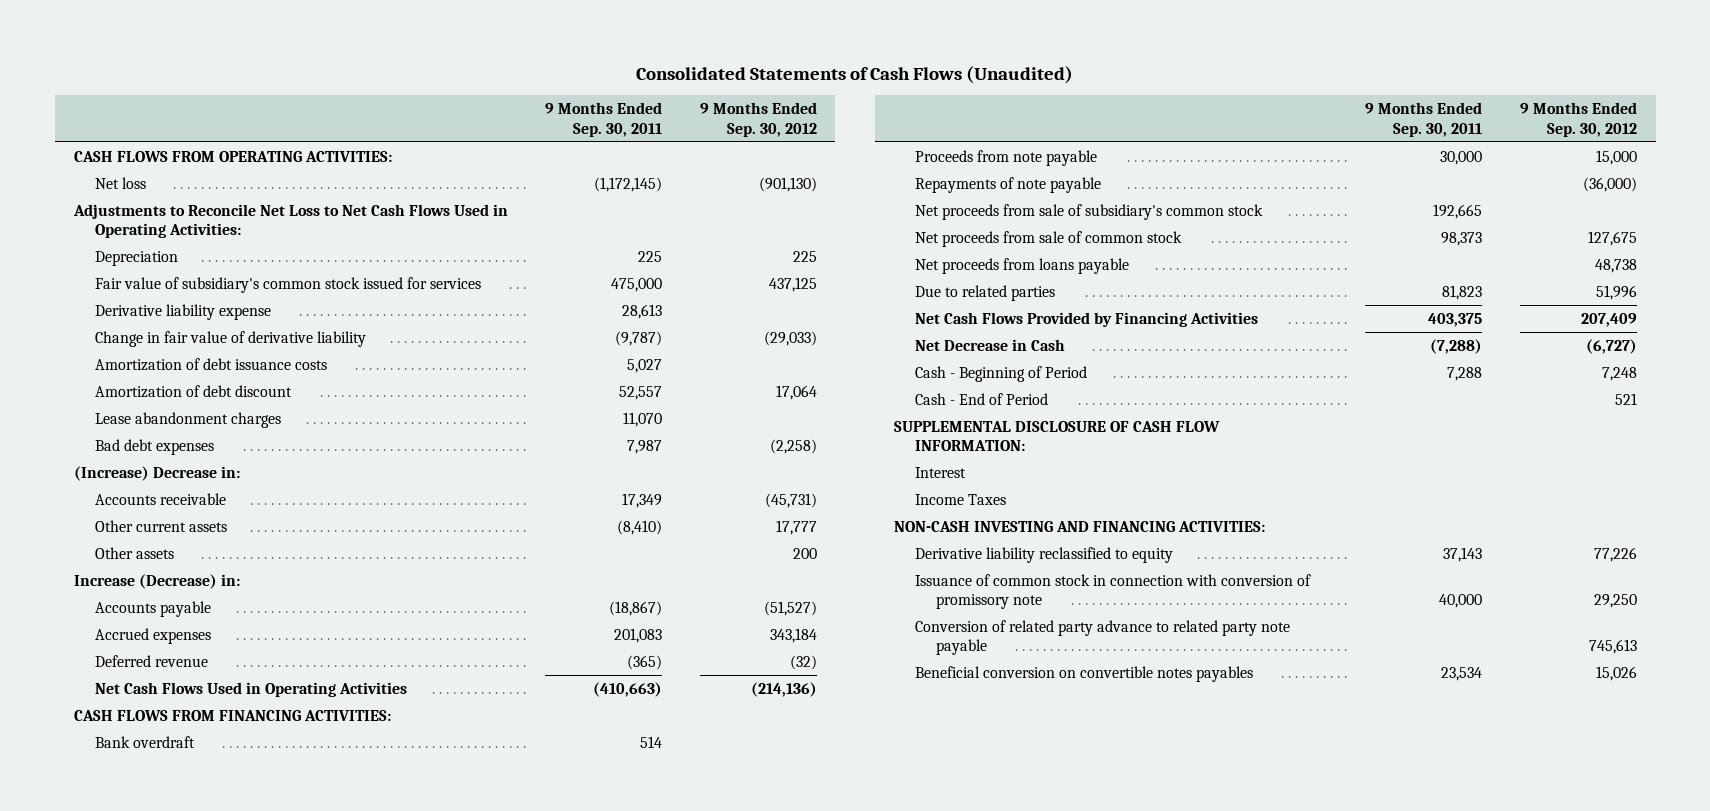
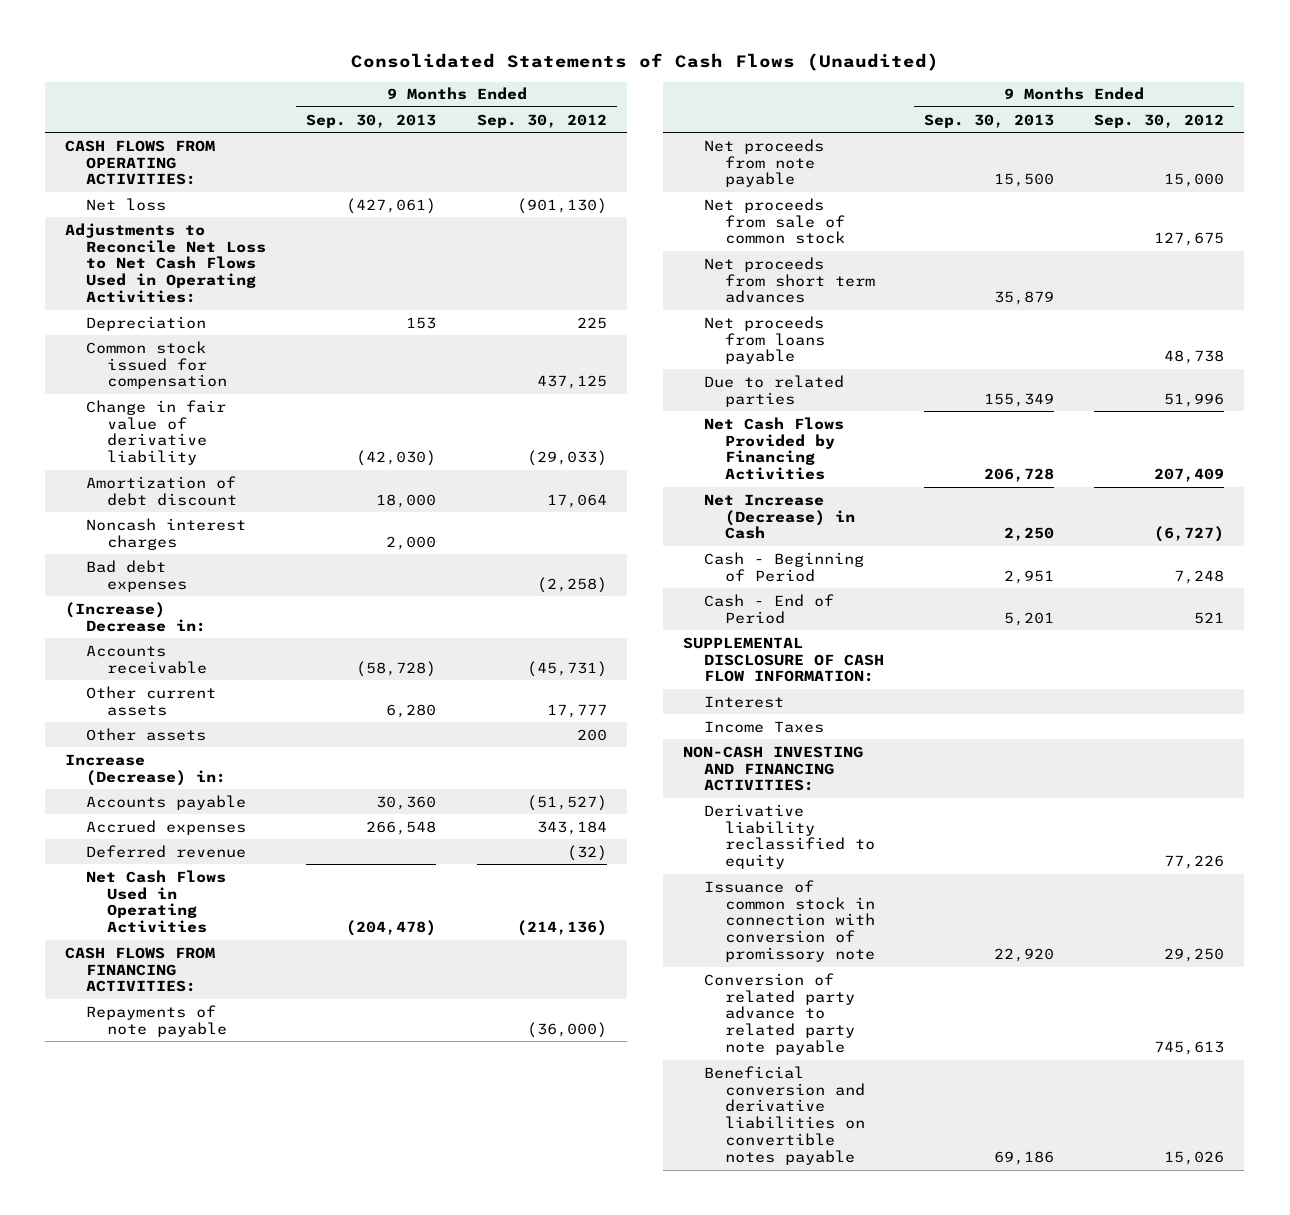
- | 9 Months Ended Sep. 30, 2011 | 9 Months Ended Sep. 30, 2012
+ | 9 Months Ended Sep. 30, 2013 | 9 Months Ended Sep. 30, 2012
- Fair value of subsidiary's common stock issued for services | 475,000 | 437,125
- Derivative liability expense | 28,613 |
+ Common stock issued for compensation | | 437,125
- Amortization of debt issuance costs | 5,027 |
- Lease abandonment charges | 11,070 |
+ Noncash interest charges | 2,000 |
- Bank overdraft | 514 |
- Proceeds from note payable | 30,000 | 15,000
- Net proceeds from sale of subsidiary's common stock | 192,665 |
+ Net proceeds from note payable | 15,500 | 15,000
+ Net proceeds from short term advances | 35,879 |
- Net Decrease in Cash | (7,288) | (6,727)
+ Net Increase (Decrease) in Cash | 2,250 | (6,727)
- Beneficial conversion on convertible notes payables | 23,534 | 15,026
+ Beneficial conversion and derivative liabilities on convertible notes payable | 69,186 | 15,026

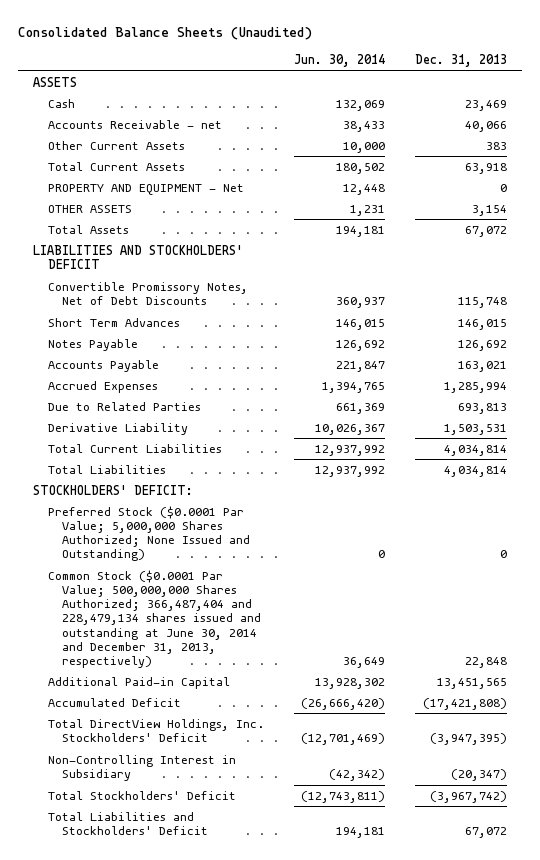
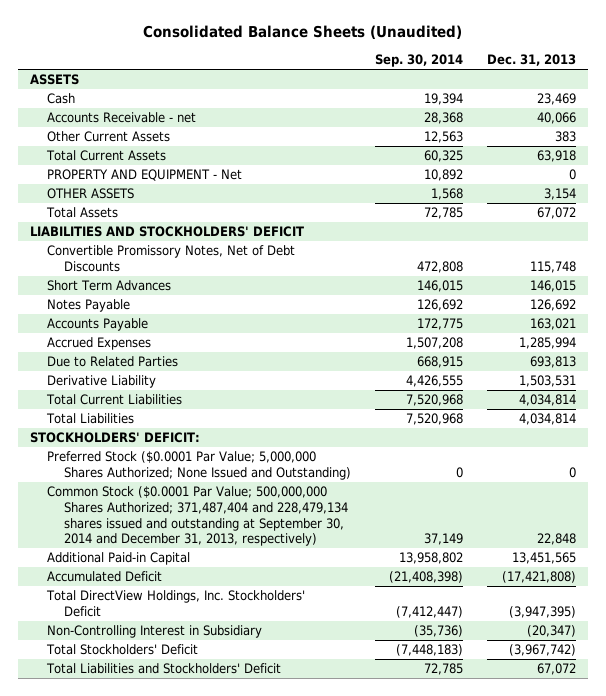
- | Jun. 30, 2014 | Dec. 31, 2013
+ | Sep. 30, 2014 | Dec. 31, 2013
- Common Stock ($0.0001 Par Value; 500,000,000 Shares Authorized; 366,487,404 and 228,479,134 shares issued and outstanding at June 30, 2014 and December 31, 2013, respectively) | 36,649 | 22,848
+ Common Stock ($0.0001 Par Value; 500,000,000 Shares Authorized; 371,487,404 and 228,479,134 shares issued and outstanding at September 30, 2014 and December 31, 2013, respectively) | 37,149 | 22,848

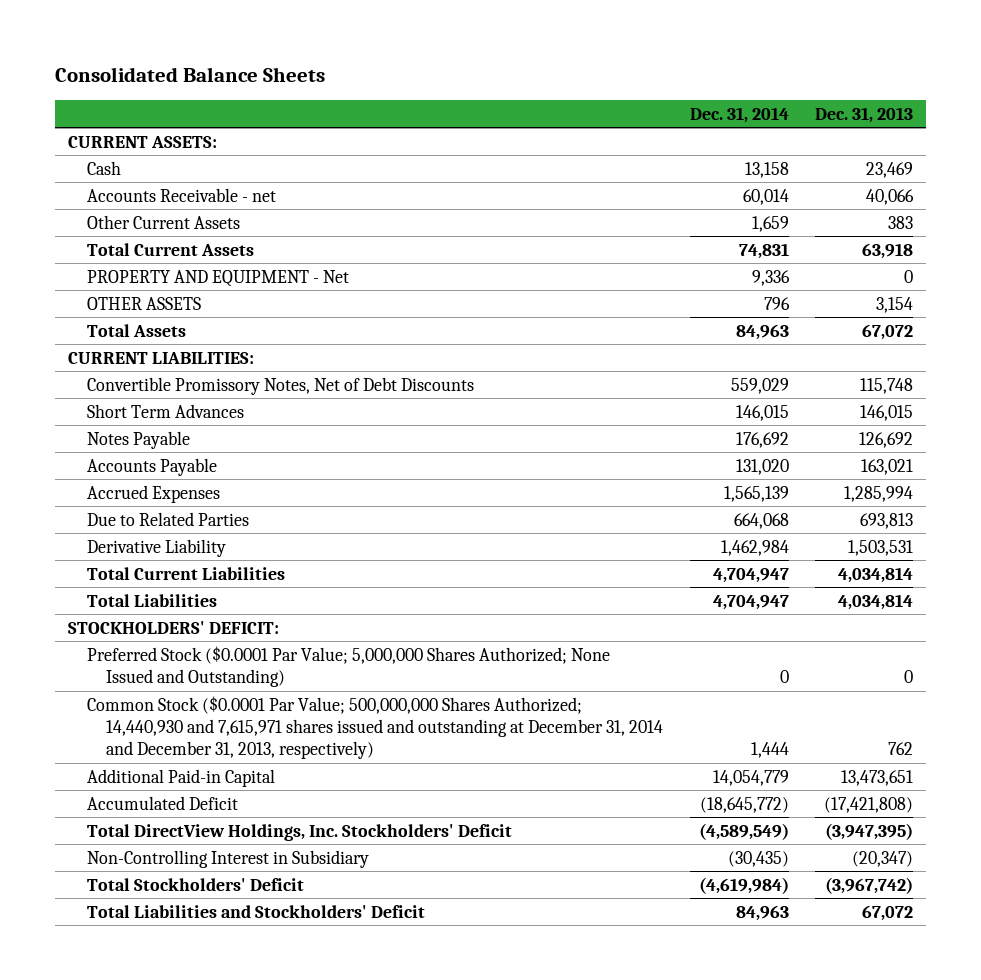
- Consolidated Balance Sheets (Unaudited)
+ Consolidated Balance Sheets
- | Sep. 30, 2014 | Dec. 31, 2013
+ | Dec. 31, 2014 | Dec. 31, 2013
- ASSETS
+ CURRENT ASSETS:
- LIABILITIES AND STOCKHOLDERS' DEFICIT
+ CURRENT LIABILITIES:
- Common Stock ($0.0001 Par Value; 500,000,000 Shares Authorized; 371,487,404 and 228,479,134 shares issued and outstanding at September 30, 2014 and December 31, 2013, respectively) | 37,149 | 22,848
- Additional Paid-in Capital | 13,958,802 | 13,451,565
+ Common Stock ($0.0001 Par Value; 500,000,000 Shares Authorized; 14,440,930 and 7,615,971 shares issued and outstanding at December 31, 2014 and December 31, 2013, respectively) | 1,444 | 762
+ Additional Paid-in Capital | 14,054,779 | 13,473,651

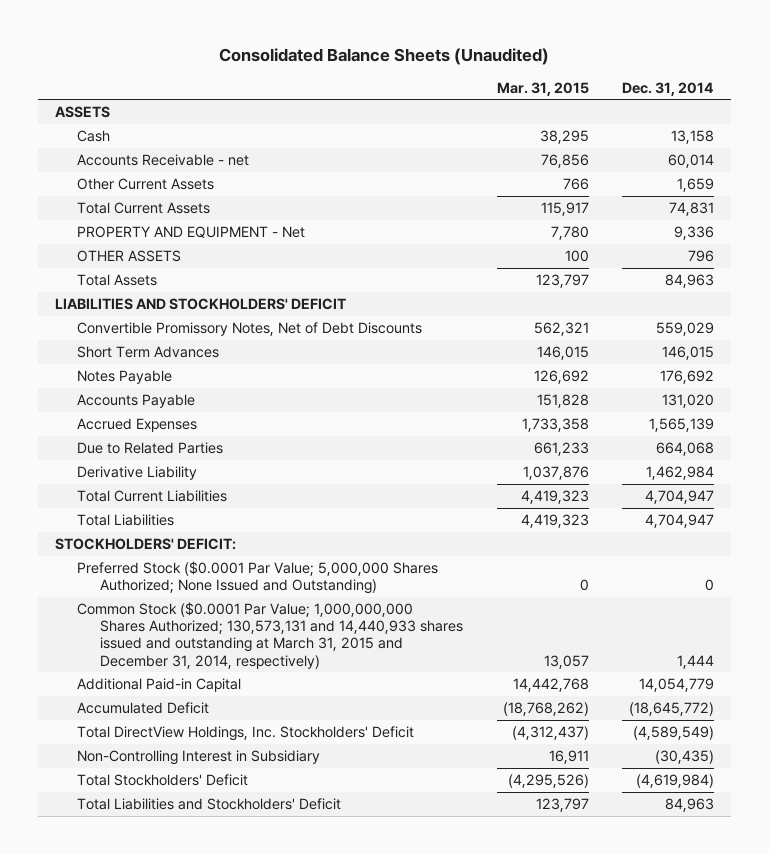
- Consolidated Balance Sheets
+ Consolidated Balance Sheets (Unaudited)
- | Dec. 31, 2014 | Dec. 31, 2013
+ | Mar. 31, 2015 | Dec. 31, 2014
- CURRENT ASSETS:
+ ASSETS
- CURRENT LIABILITIES:
+ LIABILITIES AND STOCKHOLDERS' DEFICIT
- Common Stock ($0.0001 Par Value; 500,000,000 Shares Authorized; 14,440,930 and 7,615,971 shares issued and outstanding at December 31, 2014 and December 31, 2013, respectively) | 1,444 | 762
+ Common Stock ($0.0001 Par Value; 1,000,000,000 Shares Authorized; 130,573,131 and 14,440,933 shares issued and outstanding at March 31, 2015 and December 31, 2014, respectively) | 13,057 | 1,444

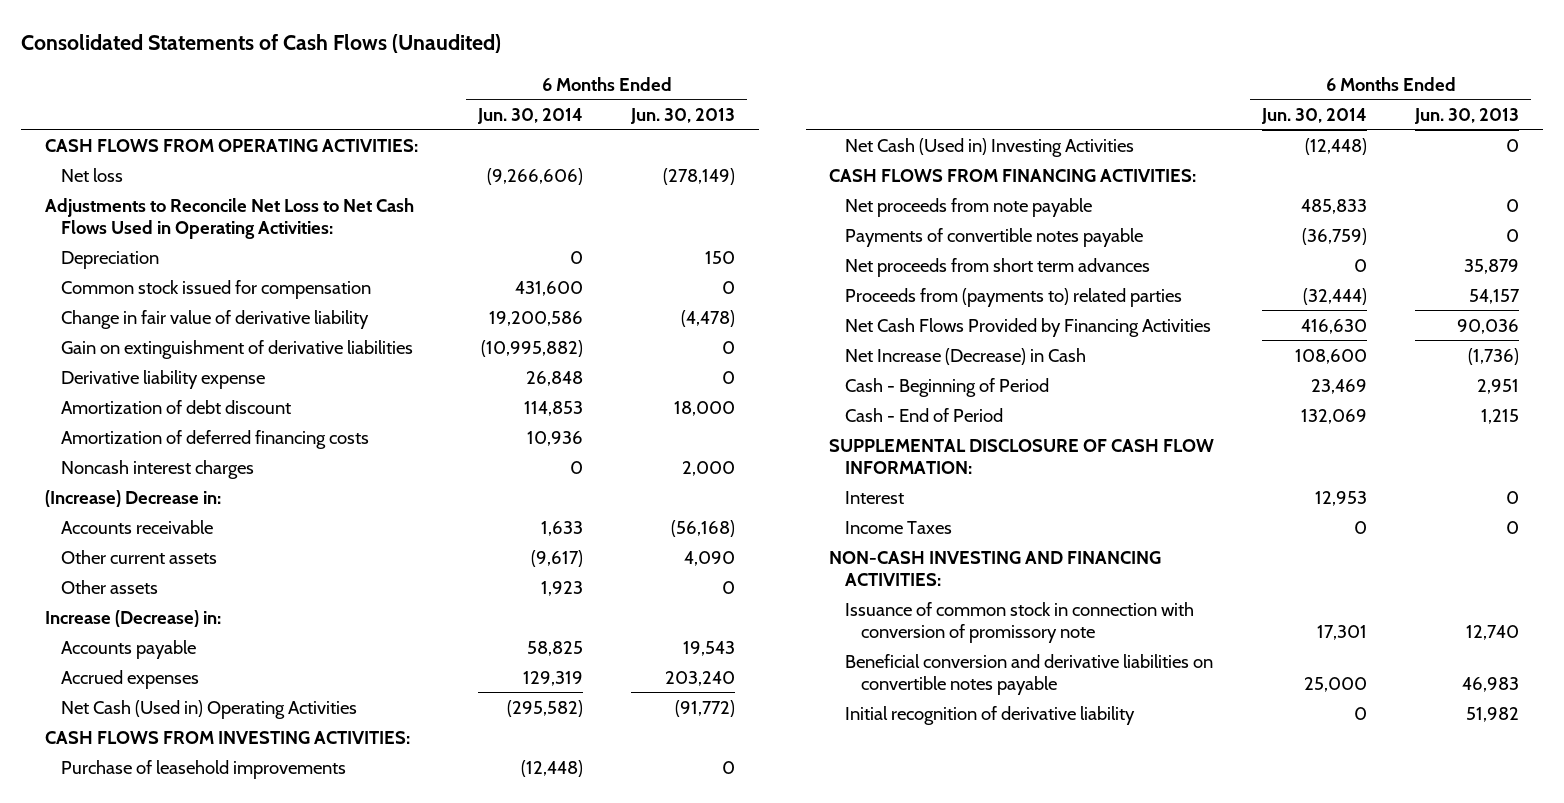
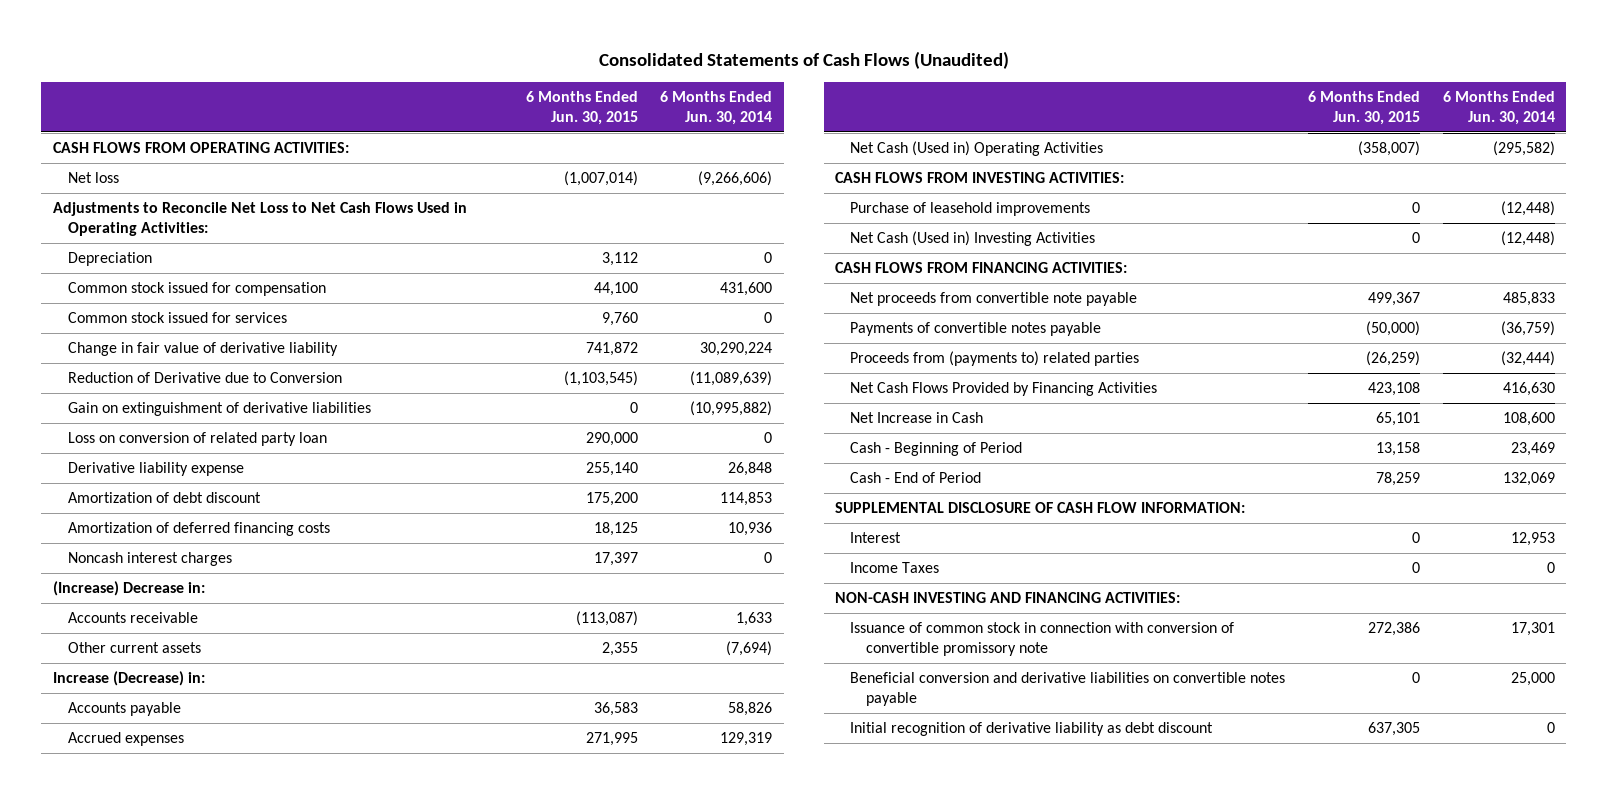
- | 6 Months Ended Jun. 30, 2014 | 6 Months Ended Jun. 30, 2013
+ | 6 Months Ended Jun. 30, 2015 | 6 Months Ended Jun. 30, 2014
- Change in fair value of derivative liability | 19,200,586 | (4,478)
+ Common stock issued for services | 9,760 | 0
+ Change in fair value of derivative liability | 741,872 | 30,290,224
+ Reduction of Derivative due to Conversion | (1,103,545) | (11,089,639)
+ Loss on conversion of related party loan | 290,000 | 0
- Other current assets | (9,617) | 4,090
- Other assets | 1,923 | 0
+ Other current assets | 2,355 | (7,694)
- Accounts payable | 58,825 | 19,543
+ Accounts payable | 36,583 | 58,826
- Net proceeds from note payable | 485,833 | 0
+ Net proceeds from convertible note payable | 499,367 | 485,833
- Net proceeds from short term advances | 0 | 35,879
- Net Increase (Decrease) in Cash | 108,600 | (1,736)
+ Net Increase in Cash | 65,101 | 108,600
- Issuance of common stock in connection with conversion of promissory note | 17,301 | 12,740
+ Issuance of common stock in connection with conversion of convertible promissory note | 272,386 | 17,301
- Initial recognition of derivative liability | 0 | 51,982
+ Initial recognition of derivative liability as debt discount | 637,305 | 0

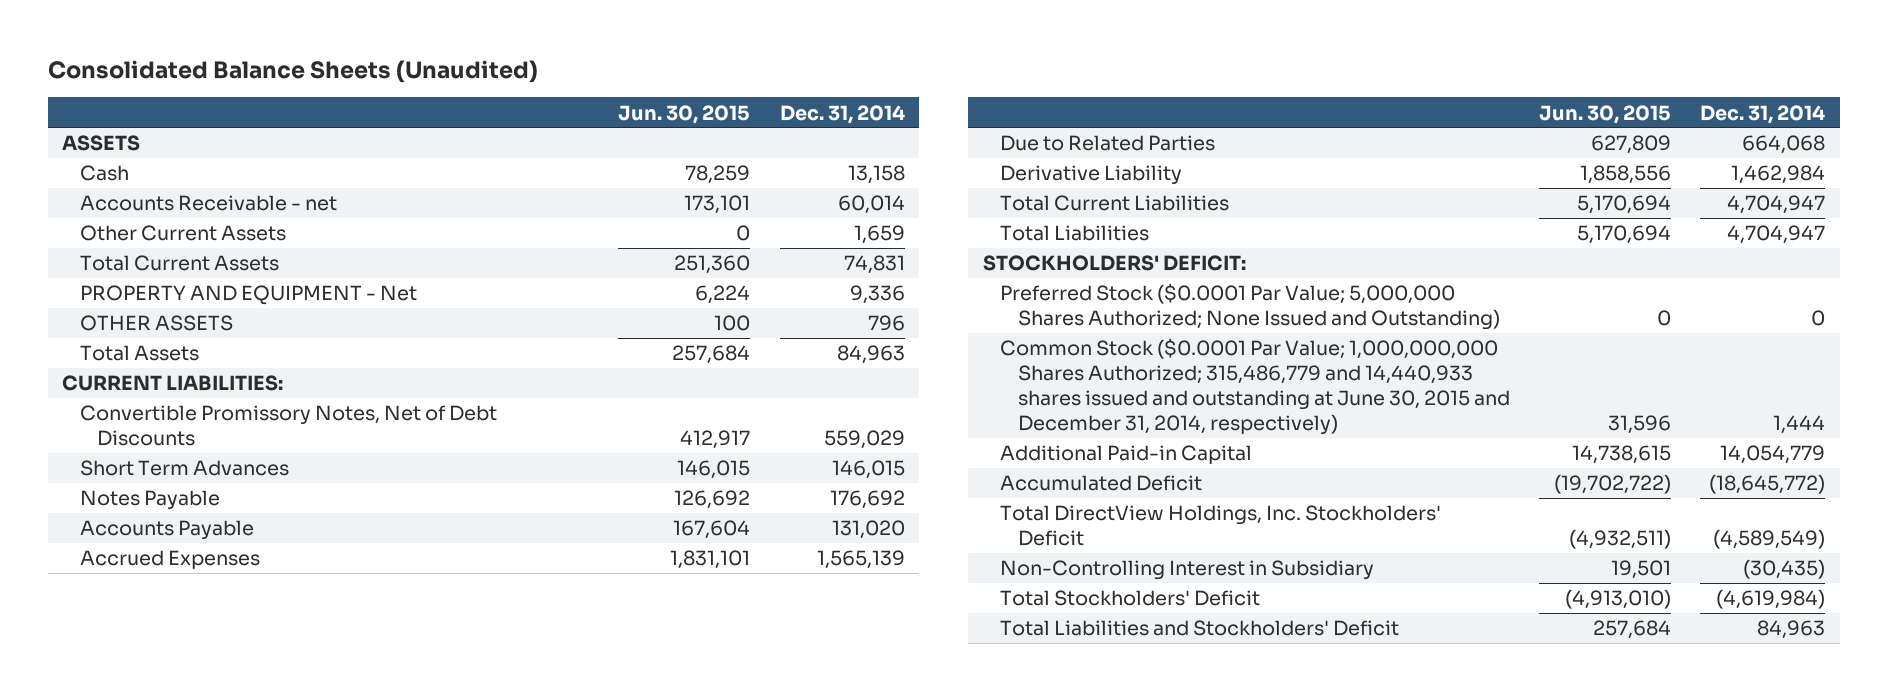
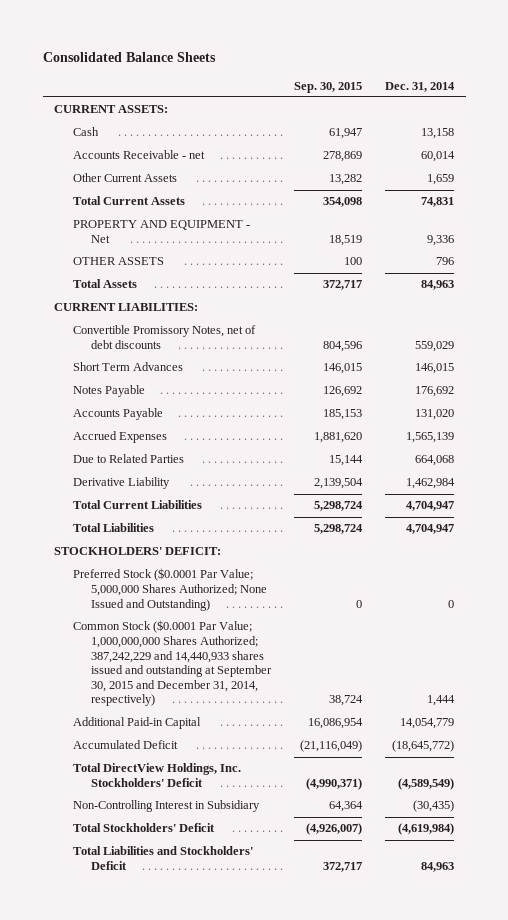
- Consolidated Balance Sheets (Unaudited)
+ Consolidated Balance Sheets
- | Jun. 30, 2015 | Dec. 31, 2014
+ | Sep. 30, 2015 | Dec. 31, 2014
- ASSETS
+ CURRENT ASSETS:
- Convertible Promissory Notes, Net of Debt Discounts | 412,917 | 559,029
+ Convertible Promissory Notes, net of debt discounts | 804,596 | 559,029
- Common Stock ($0.0001 Par Value; 1,000,000,000 Shares Authorized; 315,486,779 and 14,440,933 shares issued and outstanding at June 30, 2015 and December 31, 2014, respectively) | 31,596 | 1,444
+ Common Stock ($0.0001 Par Value; 1,000,000,000 Shares Authorized; 387,242,229 and 14,440,933 shares issued and outstanding at September 30, 2015 and December 31, 2014, respectively) | 38,724 | 1,444

